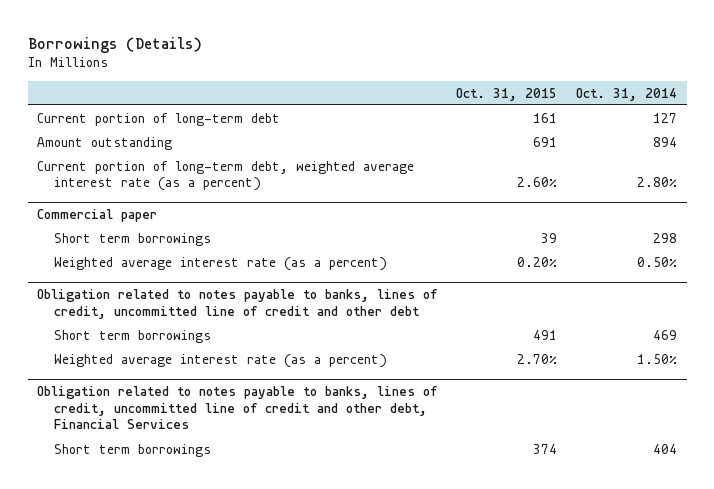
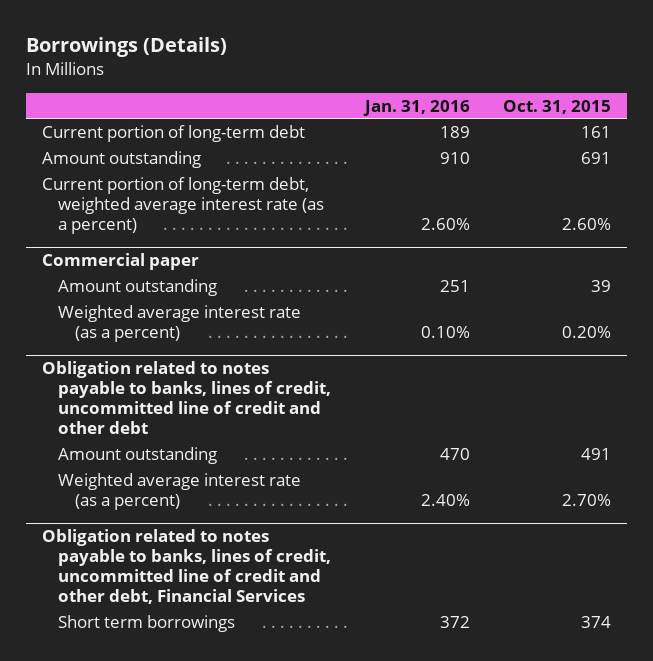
- | Oct. 31, 2015 | Oct. 31, 2014
+ | Jan. 31, 2016 | Oct. 31, 2015
@ Commercial paper
- Short term borrowings | 39 | 298
+ Amount outstanding | 251 | 39
@ Obligation related to notes payable to banks, lines of credit, uncommitted line of credit and other debt
- Short term borrowings | 491 | 469
+ Amount outstanding | 470 | 491

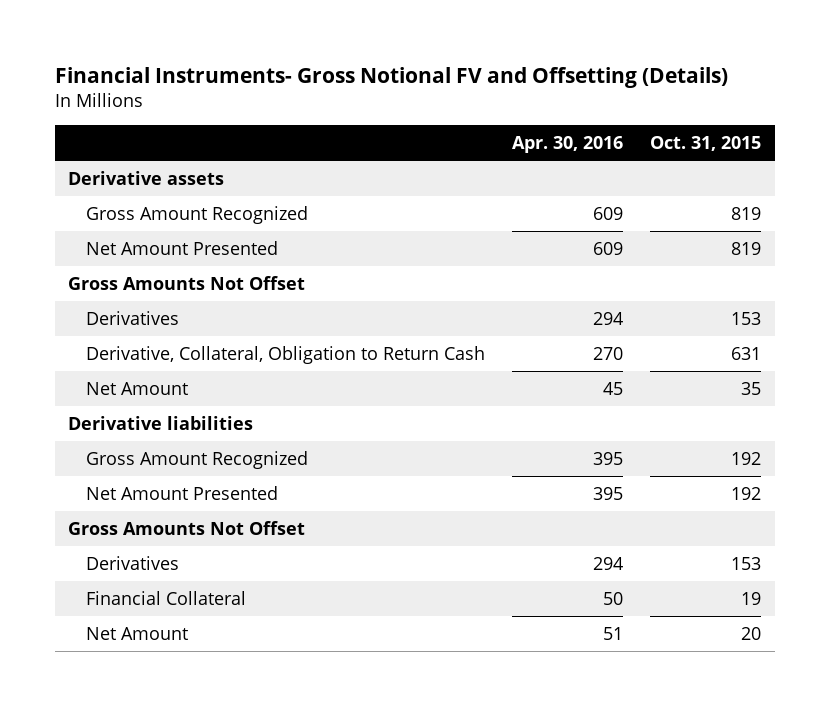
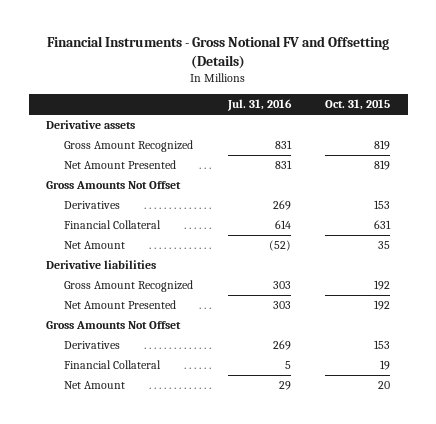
- Financial Instruments- Gross Notional FV and Offsetting (Details)
+ Financial Instruments - Gross Notional FV and Offsetting (Details)
- | Apr. 30, 2016 | Oct. 31, 2015
+ | Jul. 31, 2016 | Oct. 31, 2015
- Derivative, Collateral, Obligation to Return Cash | 270 | 631
+ Financial Collateral | 614 | 631

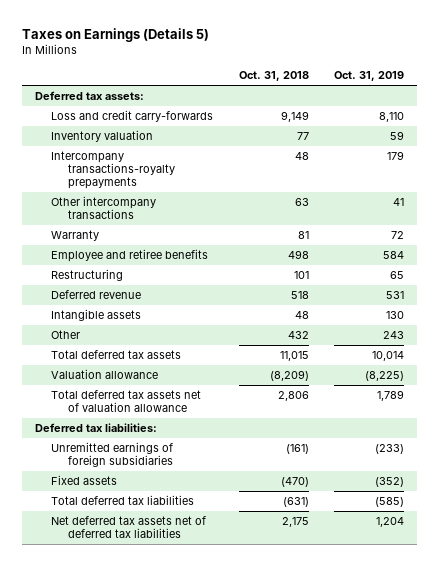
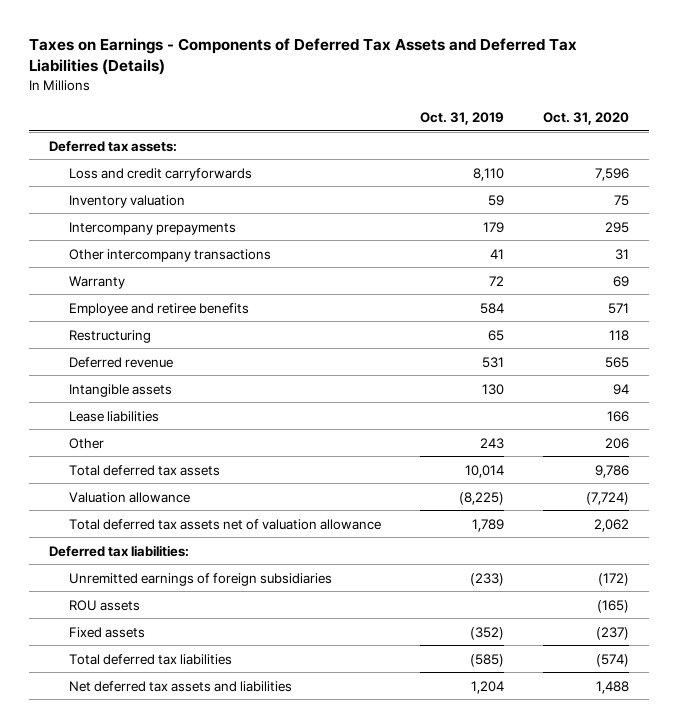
- Taxes on Earnings (Details 5)
+ Taxes on Earnings - Components of Deferred Tax Assets and Deferred Tax Liabilities (Details)
- | Oct. 31, 2018 | Oct. 31, 2019
+ | Oct. 31, 2019 | Oct. 31, 2020
- Loss and credit carry-forwards | 9,149 | 8,110
+ Loss and credit carryforwards | 8,110 | 7,596
- Intercompany transactions-royalty prepayments | 48 | 179
+ Intercompany prepayments | 179 | 295
+ Lease liabilities | | 166
+ ROU assets | | (165)
- Net deferred tax assets net of deferred tax liabilities | 2,175 | 1,204
+ Net deferred tax assets and liabilities | 1,204 | 1,488

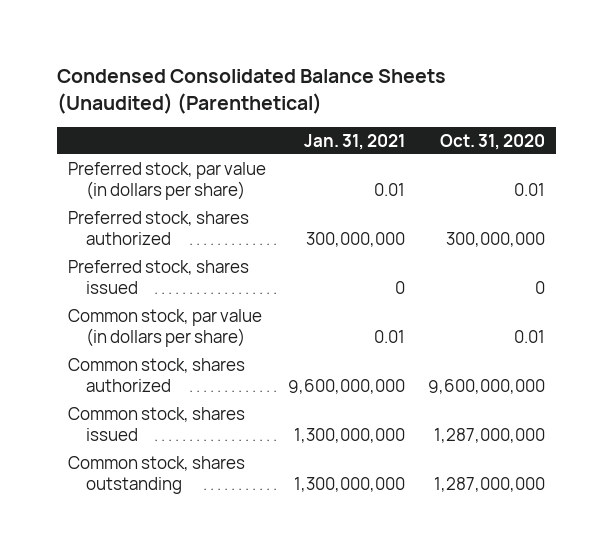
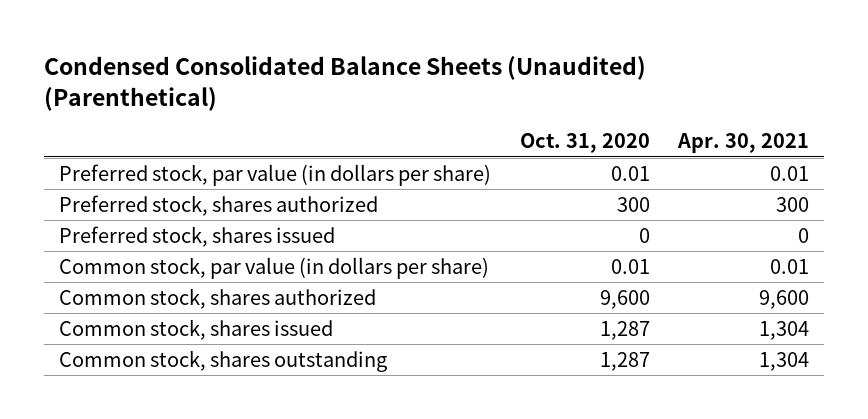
- | Jan. 31, 2021 | Oct. 31, 2020
+ | Oct. 31, 2020 | Apr. 30, 2021
- Preferred stock, shares authorized | 300,000,000 | 300,000,000
+ Preferred stock, shares authorized | 300 | 300
- Common stock, shares authorized | 9,600,000,000 | 9,600,000,000
- Common stock, shares issued | 1,300,000,000 | 1,287,000,000
- Common stock, shares outstanding | 1,300,000,000 | 1,287,000,000
+ Common stock, shares authorized | 9,600 | 9,600
+ Common stock, shares issued | 1,287 | 1,304
+ Common stock, shares outstanding | 1,287 | 1,304

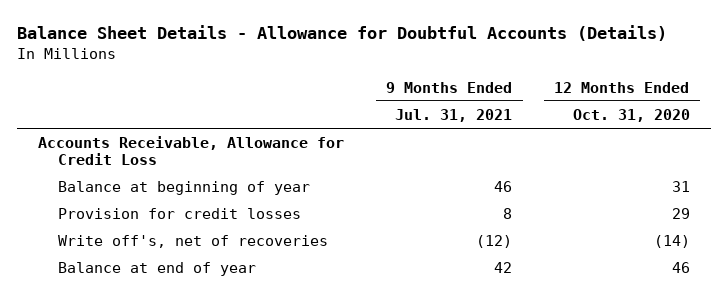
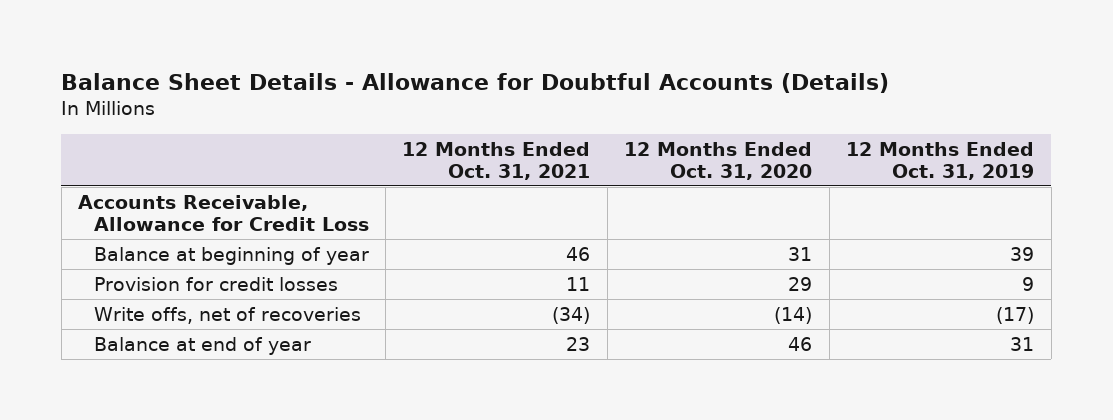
- | 9 Months Ended Jul. 31, 2021 | 12 Months Ended Oct. 31, 2020
+ | 12 Months Ended Oct. 31, 2021 | 12 Months Ended Oct. 31, 2020 | 12 Months Ended Oct. 31, 2019
- Write off's, net of recoveries | (12) | (14)
+ Write offs, net of recoveries | (34) | (14) | (17)

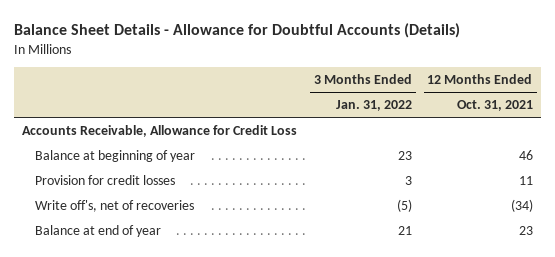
- | 12 Months Ended Oct. 31, 2021 | 12 Months Ended Oct. 31, 2020 | 12 Months Ended Oct. 31, 2019
+ | 3 Months Ended Jan. 31, 2022 | 12 Months Ended Oct. 31, 2021
- Write offs, net of recoveries | (34) | (14) | (17)
+ Write off's, net of recoveries | (5) | (34)

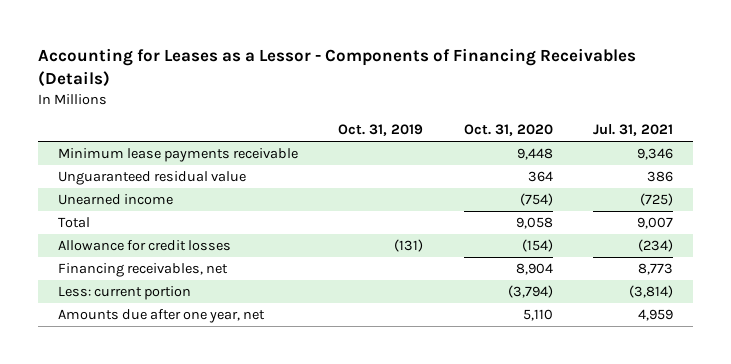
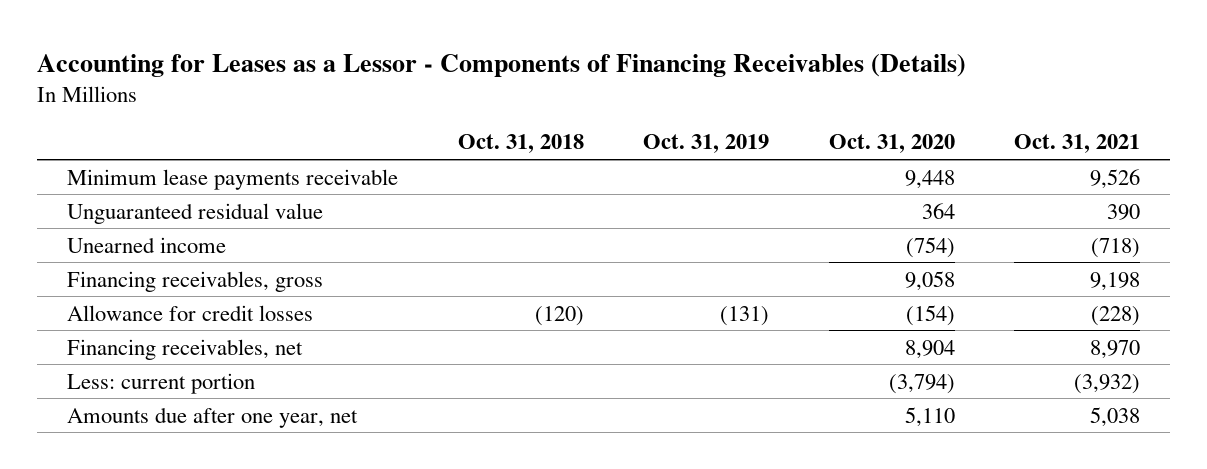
- | Oct. 31, 2019 | Oct. 31, 2020 | Jul. 31, 2021
+ | Oct. 31, 2018 | Oct. 31, 2019 | Oct. 31, 2020 | Oct. 31, 2021
- Total | | 9,058 | 9,007
+ Financing receivables, gross | | | 9,058 | 9,198

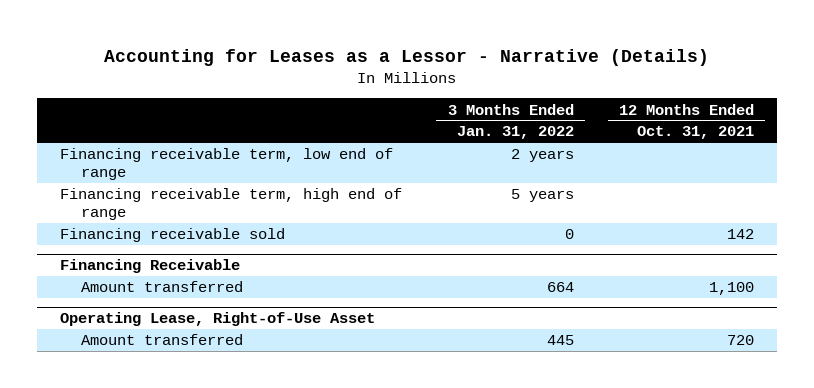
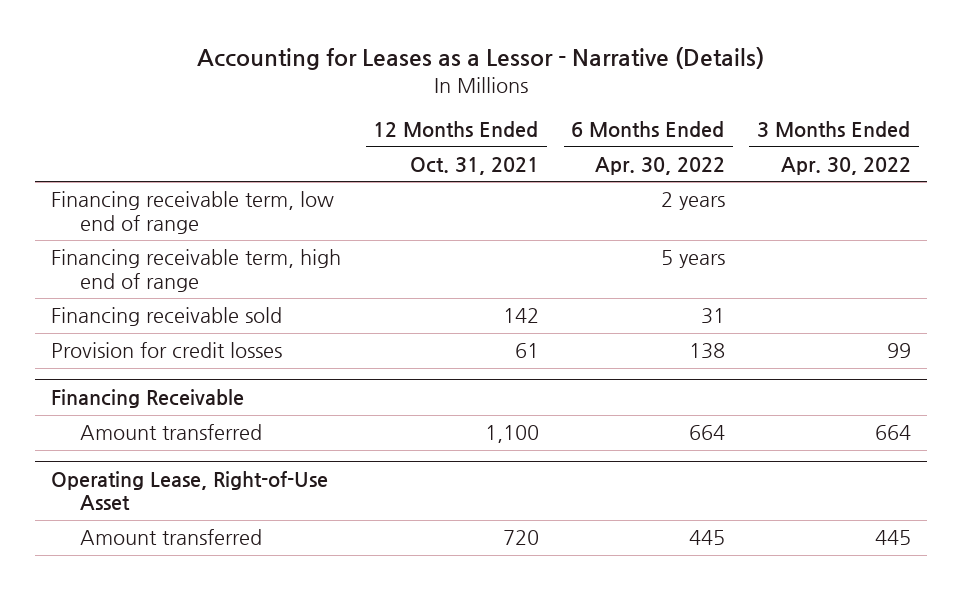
- | 3 Months Ended Jan. 31, 2022 | 12 Months Ended Oct. 31, 2021
+ | 12 Months Ended Oct. 31, 2021 | 6 Months Ended Apr. 30, 2022 | 3 Months Ended Apr. 30, 2022
+ Provision for credit losses | 61 | 138 | 99

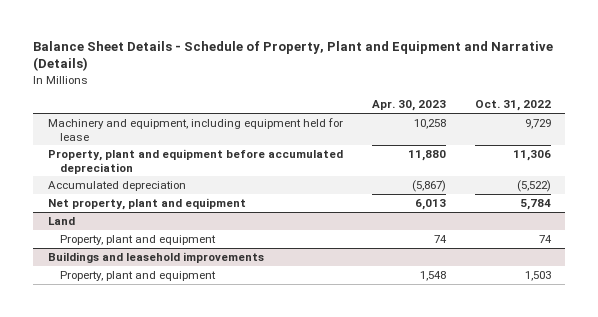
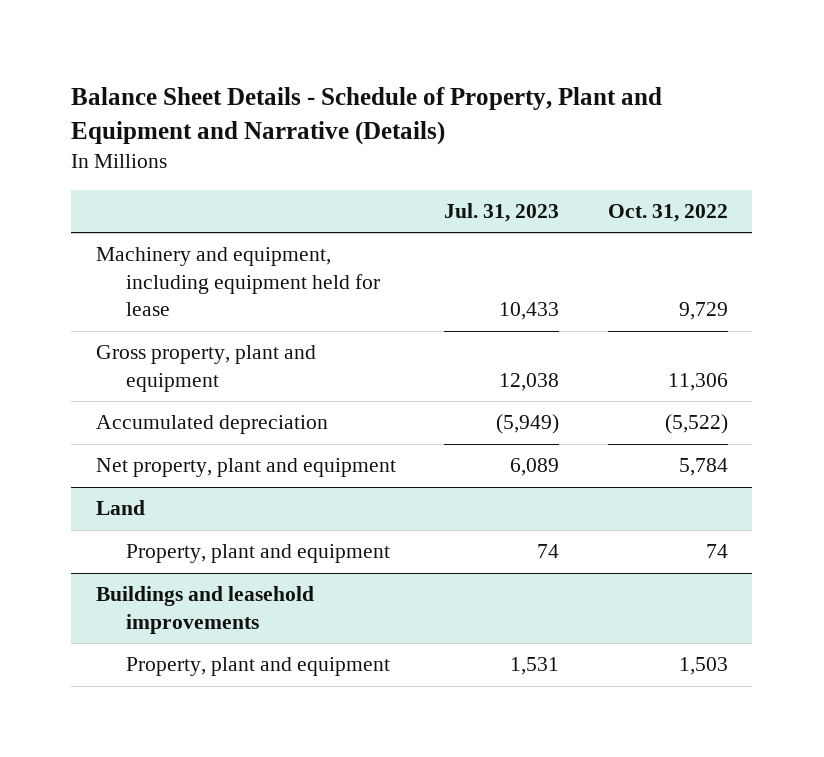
- | Apr. 30, 2023 | Oct. 31, 2022
+ | Jul. 31, 2023 | Oct. 31, 2022
- Property, plant and equipment before accumulated depreciation | 11,880 | 11,306
+ Gross property, plant and equipment | 12,038 | 11,306

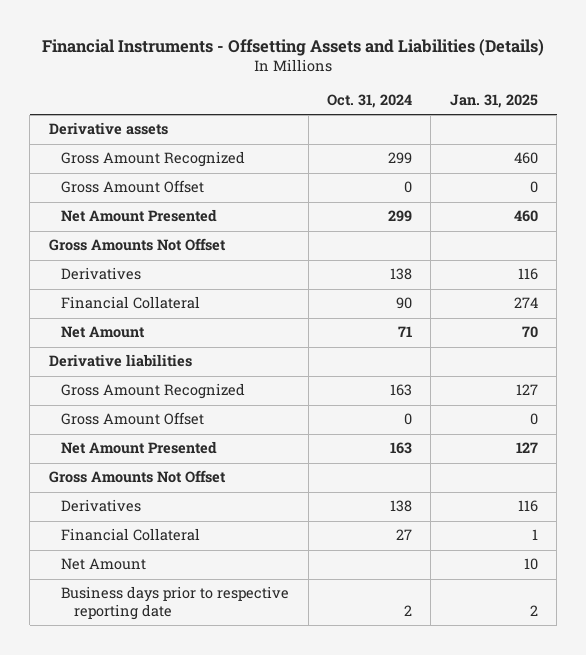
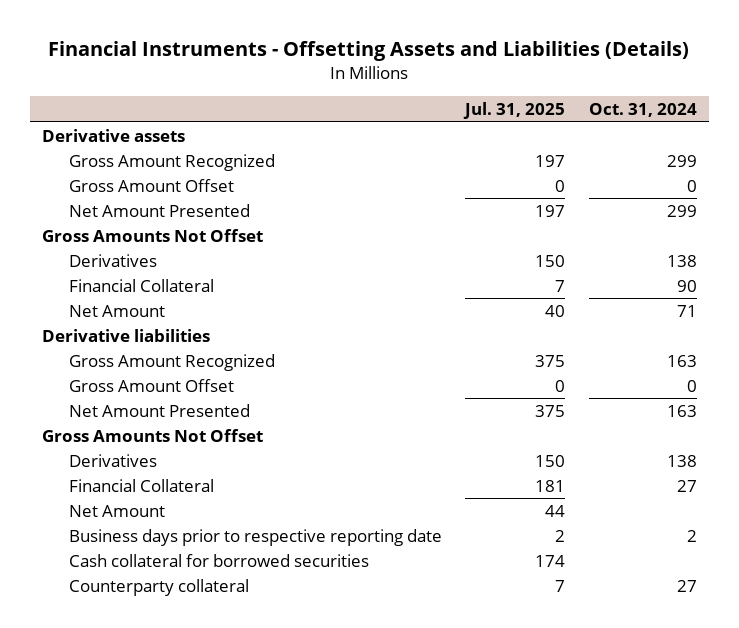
- | Oct. 31, 2024 | Jan. 31, 2025
+ | Jul. 31, 2025 | Oct. 31, 2024
+ Cash collateral for borrowed securities | 174 |
+ Counterparty collateral | 7 | 27

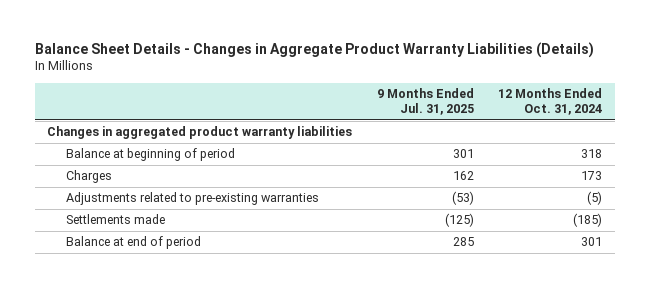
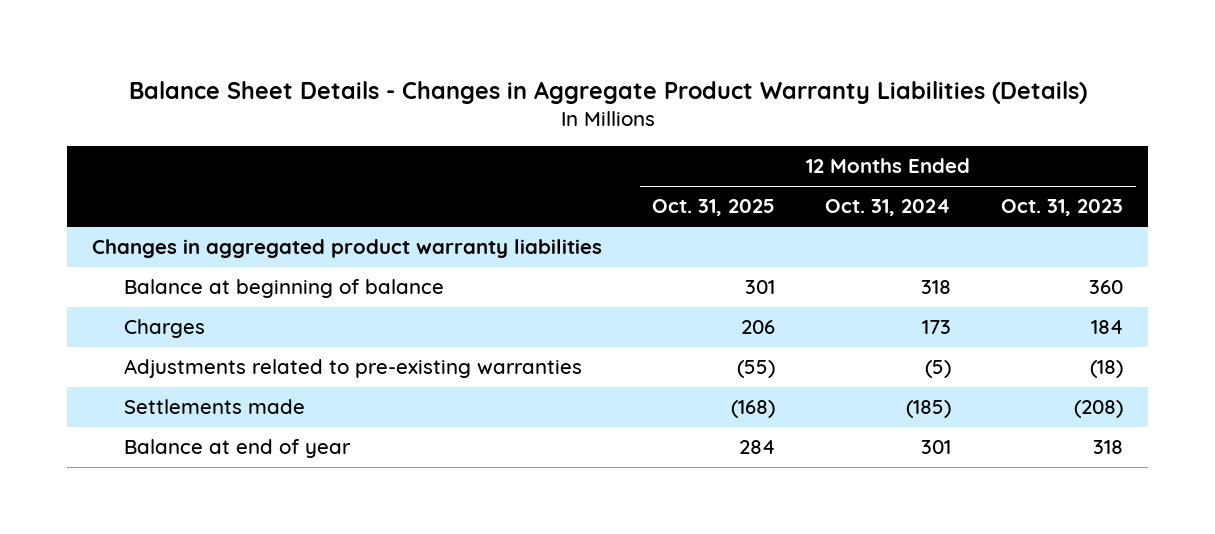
- | 9 Months Ended Jul. 31, 2025 | 12 Months Ended Oct. 31, 2024
+ | 12 Months Ended Oct. 31, 2025 | 12 Months Ended Oct. 31, 2024 | 12 Months Ended Oct. 31, 2023
- Balance at beginning of period | 301 | 318
+ Balance at beginning of balance | 301 | 318 | 360
- Balance at end of period | 285 | 301
+ Balance at end of year | 284 | 301 | 318

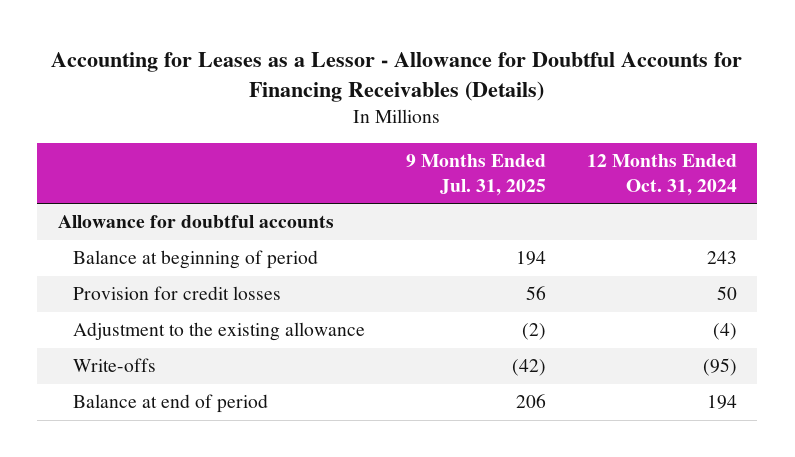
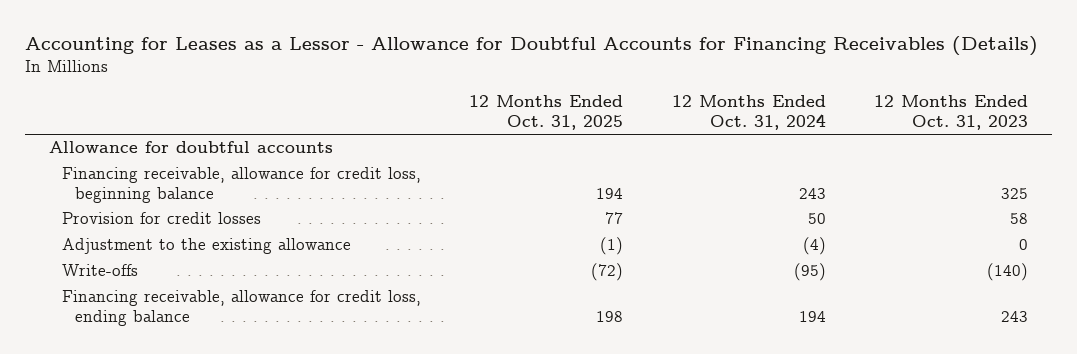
- | 9 Months Ended Jul. 31, 2025 | 12 Months Ended Oct. 31, 2024
+ | 12 Months Ended Oct. 31, 2025 | 12 Months Ended Oct. 31, 2024 | 12 Months Ended Oct. 31, 2023
- Balance at beginning of period | 194 | 243
+ Financing receivable, allowance for credit loss, beginning balance | 194 | 243 | 325
- Balance at end of period | 206 | 194
+ Financing receivable, allowance for credit loss, ending balance | 198 | 194 | 243

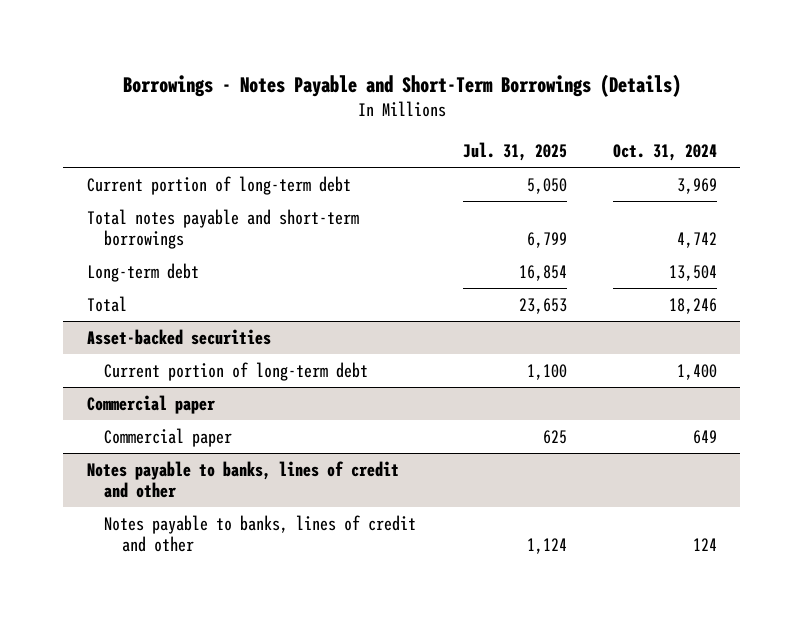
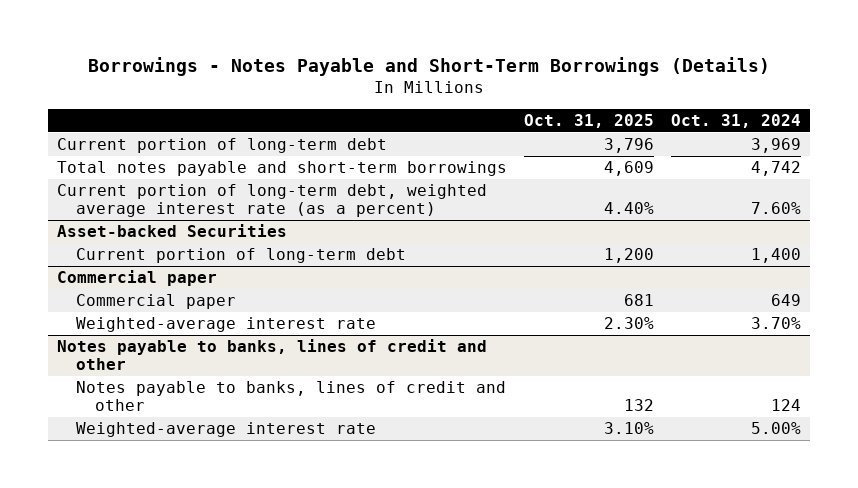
- | Jul. 31, 2025 | Oct. 31, 2024
+ | Oct. 31, 2025 | Oct. 31, 2024
- Long-term debt | 16,854 | 13,504
- Total | 23,653 | 18,246
- Asset-backed securities
+ Current portion of long-term debt, weighted average interest rate (as a percent) | 4.40% | 7.60%
+ Asset-backed Securities
@ Commercial paper
+ Weighted-average interest rate | 2.30% | 3.70%
@ Notes payable to banks, lines of credit and other
+ Weighted-average interest rate | 3.10% | 5.00%

